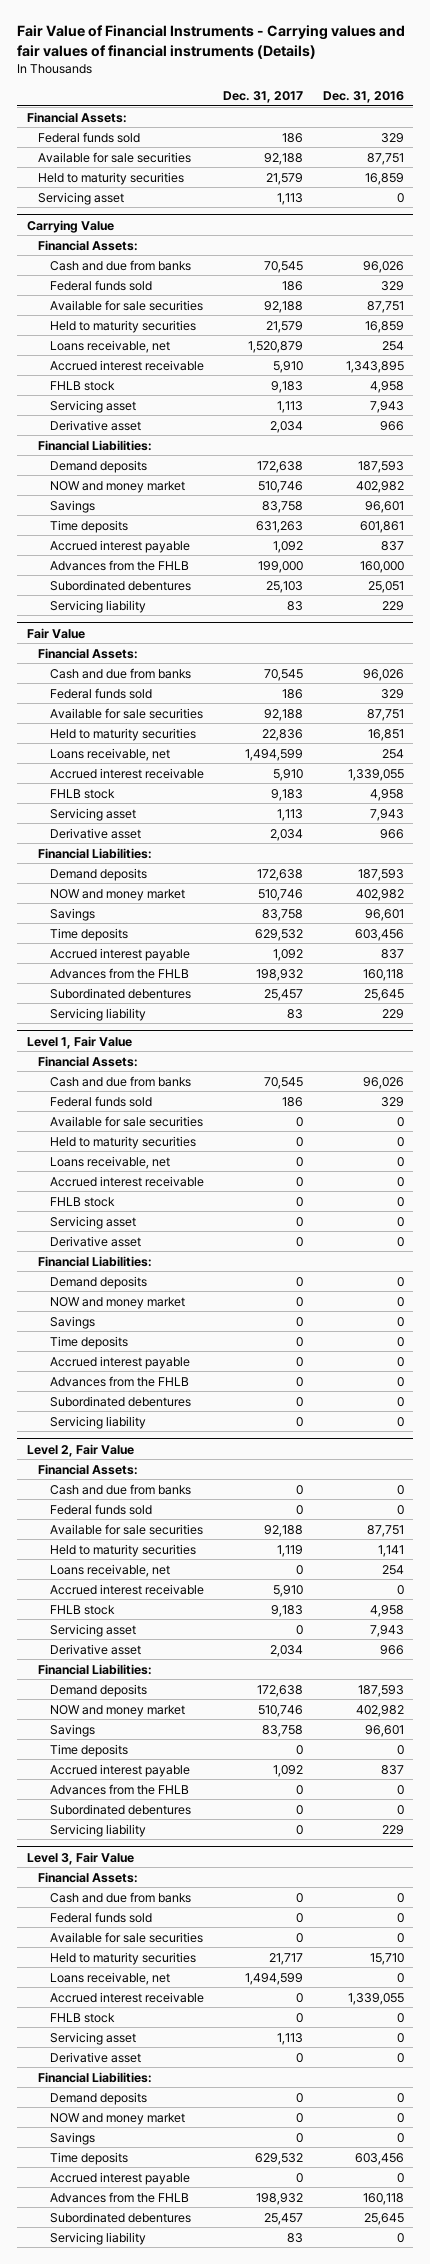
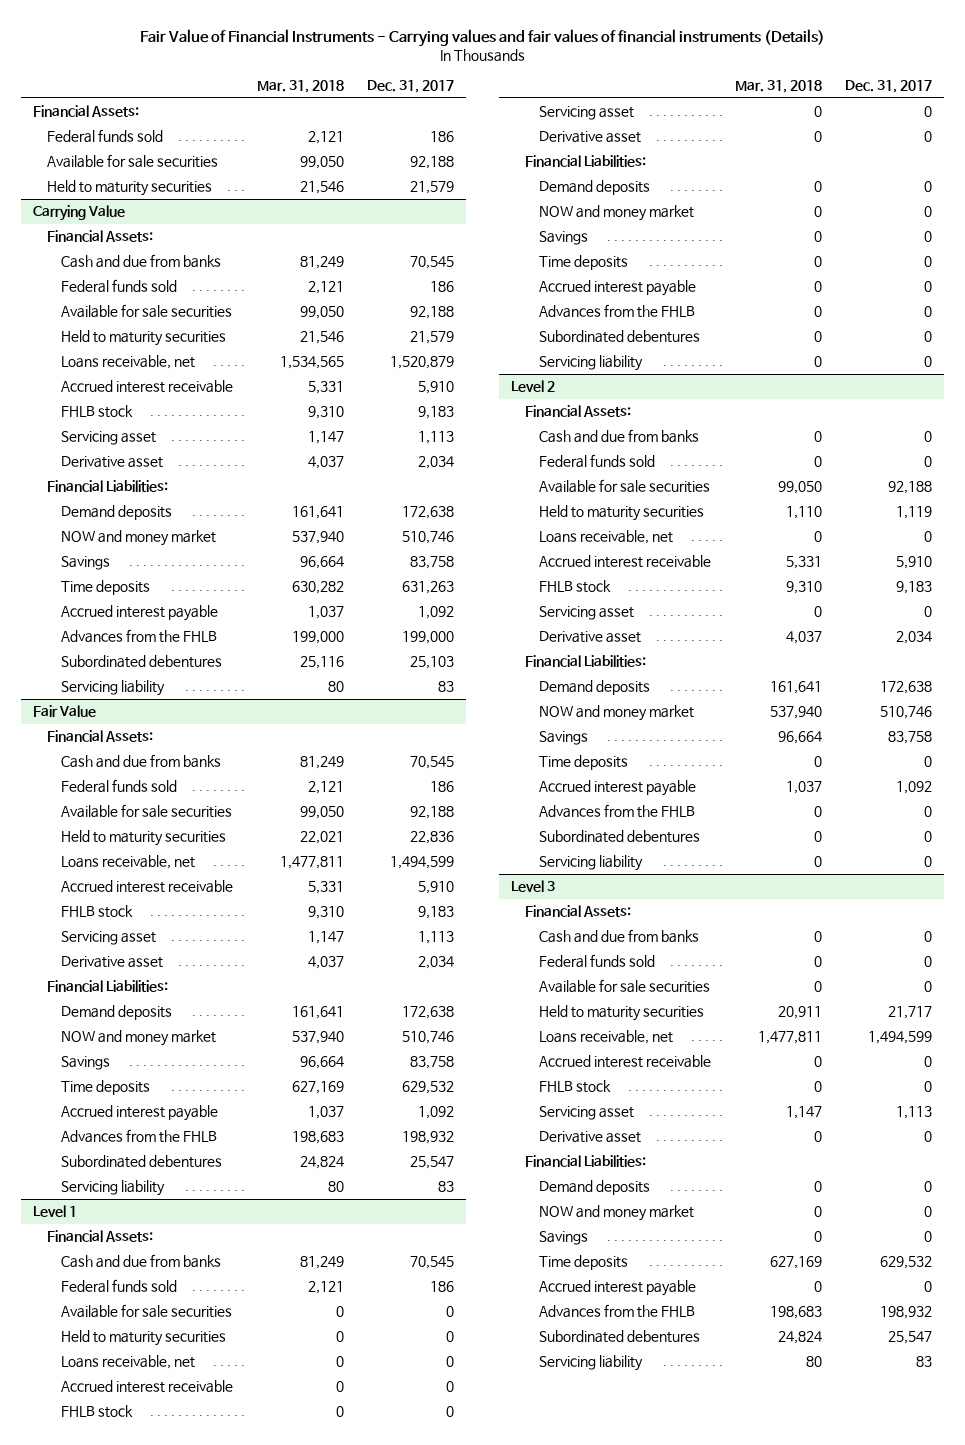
- | Dec. 31, 2017 | Dec. 31, 2016
+ | Mar. 31, 2018 | Dec. 31, 2017
- Servicing asset | 1,113 | 0
@ Fair Value
- Subordinated debentures | 25,457 | 25,645
+ Subordinated debentures | 24,824 | 25,547
- Level 1, Fair Value
+ Level 1
- Level 2, Fair Value
+ Level 2
- Level 3, Fair Value
+ Level 3
- Subordinated debentures | 25,457 | 25,645
+ Subordinated debentures | 24,824 | 25,547

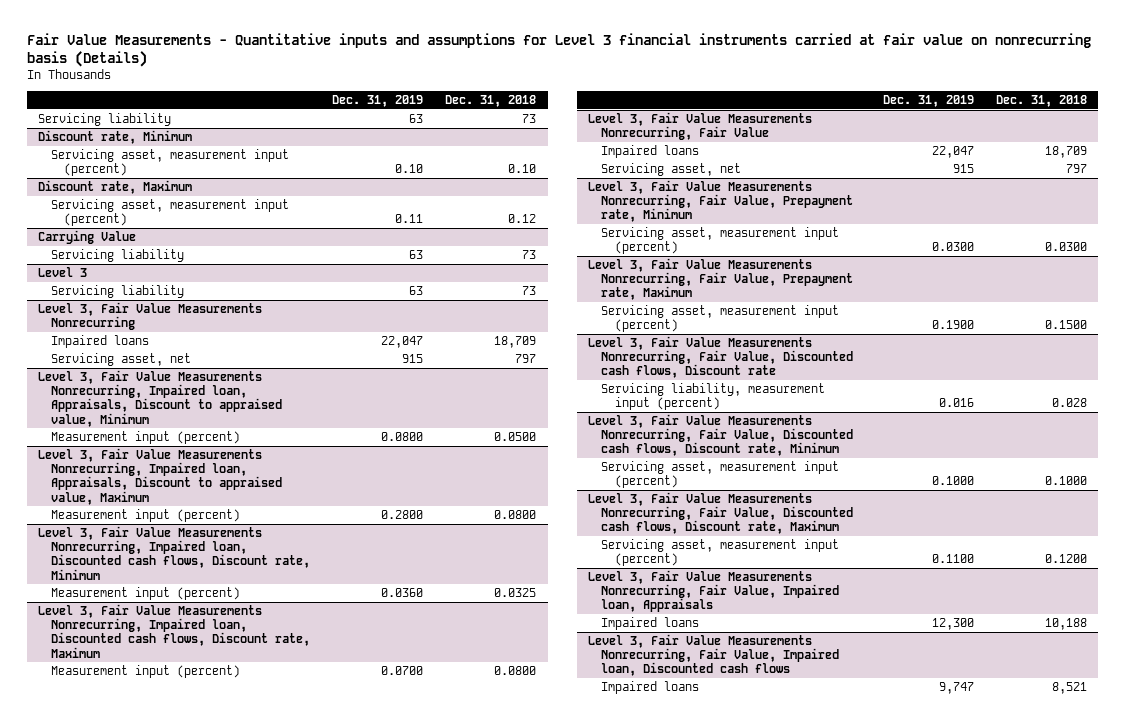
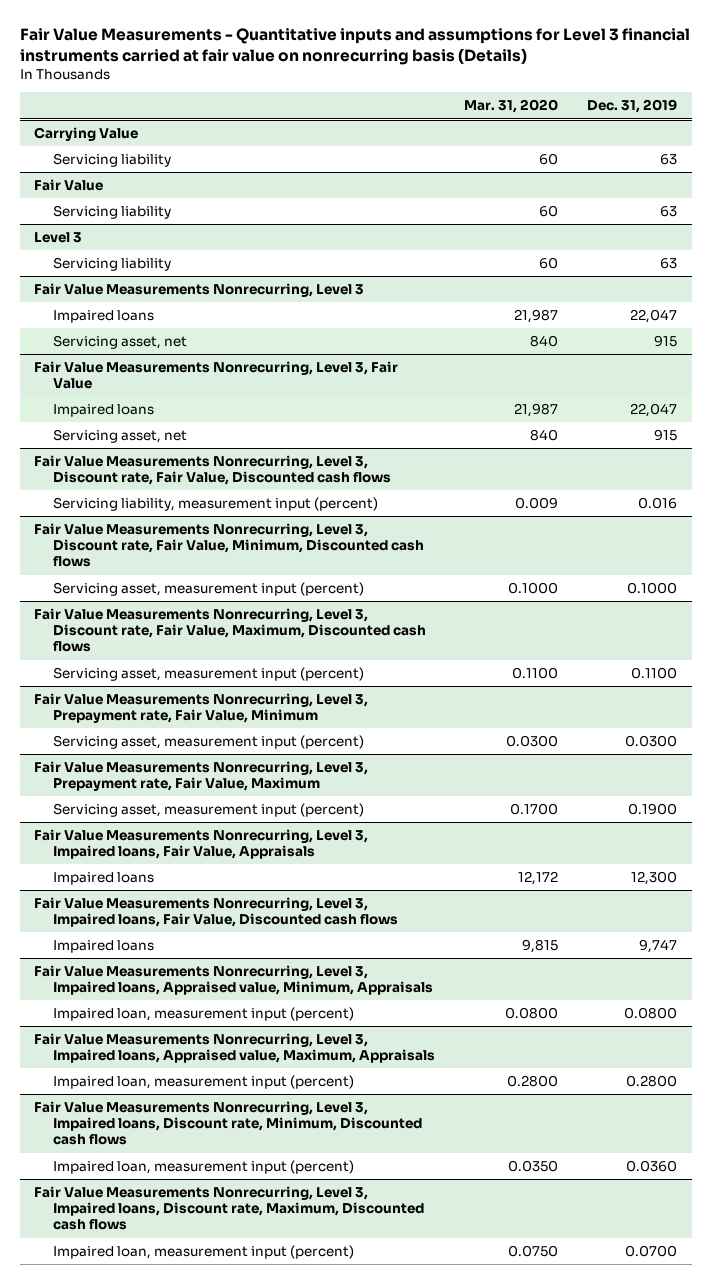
- | Dec. 31, 2019 | Dec. 31, 2018
+ | Mar. 31, 2020 | Dec. 31, 2019
- Servicing liability | 63 | 73
- Discount rate, Minimum
- Servicing asset, measurement input (percent) | 0.10 | 0.10
- Discount rate, Maximum
- Servicing asset, measurement input (percent) | 0.11 | 0.12
+ Fair Value
+ Servicing liability | 60 | 63
- Level 3, Fair Value Measurements Nonrecurring
+ Fair Value Measurements Nonrecurring, Level 3
- Level 3, Fair Value Measurements Nonrecurring, Impaired loan, Appraisals, Discount to appraised value, Minimum
- Measurement input (percent) | 0.0800 | 0.0500
- Level 3, Fair Value Measurements Nonrecurring, Impaired loan, Appraisals, Discount to appraised value, Maximum
- Measurement input (percent) | 0.2800 | 0.0800
- Level 3, Fair Value Measurements Nonrecurring, Impaired loan, Discounted cash flows, Discount rate, Minimum
- Measurement input (percent) | 0.0360 | 0.0325
- Level 3, Fair Value Measurements Nonrecurring, Impaired loan, Discounted cash flows, Discount rate, Maximum
- Measurement input (percent) | 0.0700 | 0.0800
- Level 3, Fair Value Measurements Nonrecurring, Fair Value
+ Fair Value Measurements Nonrecurring, Level 3, Fair Value
- Level 3, Fair Value Measurements Nonrecurring, Fair Value, Prepayment rate, Minimum
- Servicing asset, measurement input (percent) | 0.0300 | 0.0300
- Level 3, Fair Value Measurements Nonrecurring, Fair Value, Prepayment rate, Maximum
- Servicing asset, measurement input (percent) | 0.1900 | 0.1500
- Level 3, Fair Value Measurements Nonrecurring, Fair Value, Discounted cash flows, Discount rate
+ Fair Value Measurements Nonrecurring, Level 3, Discount rate, Fair Value, Discounted cash flows
- Level 3, Fair Value Measurements Nonrecurring, Fair Value, Discounted cash flows, Discount rate, Minimum
+ Fair Value Measurements Nonrecurring, Level 3, Discount rate, Fair Value, Minimum, Discounted cash flows
- Level 3, Fair Value Measurements Nonrecurring, Fair Value, Discounted cash flows, Discount rate, Maximum
+ Fair Value Measurements Nonrecurring, Level 3, Discount rate, Fair Value, Maximum, Discounted cash flows
- Level 3, Fair Value Measurements Nonrecurring, Fair Value, Impaired loan, Appraisals
+ Fair Value Measurements Nonrecurring, Level 3, Prepayment rate, Fair Value, Minimum
+ Servicing asset, measurement input (percent) | 0.0300 | 0.0300
+ Fair Value Measurements Nonrecurring, Level 3, Prepayment rate, Fair Value, Maximum
+ Servicing asset, measurement input (percent) | 0.1700 | 0.1900
+ Fair Value Measurements Nonrecurring, Level 3, Impaired loans, Fair Value, Appraisals
- Level 3, Fair Value Measurements Nonrecurring, Fair Value, Impaired loan, Discounted cash flows
+ Fair Value Measurements Nonrecurring, Level 3, Impaired loans, Fair Value, Discounted cash flows
+ Fair Value Measurements Nonrecurring, Level 3, Impaired loans, Appraised value, Minimum, Appraisals
+ Impaired loan, measurement input (percent) | 0.0800 | 0.0800
+ Fair Value Measurements Nonrecurring, Level 3, Impaired loans, Appraised value, Maximum, Appraisals
+ Impaired loan, measurement input (percent) | 0.2800 | 0.2800
+ Fair Value Measurements Nonrecurring, Level 3, Impaired loans, Discount rate, Minimum, Discounted cash flows
+ Impaired loan, measurement input (percent) | 0.0350 | 0.0360
+ Fair Value Measurements Nonrecurring, Level 3, Impaired loans, Discount rate, Maximum, Discounted cash flows
+ Impaired loan, measurement input (percent) | 0.0750 | 0.0700

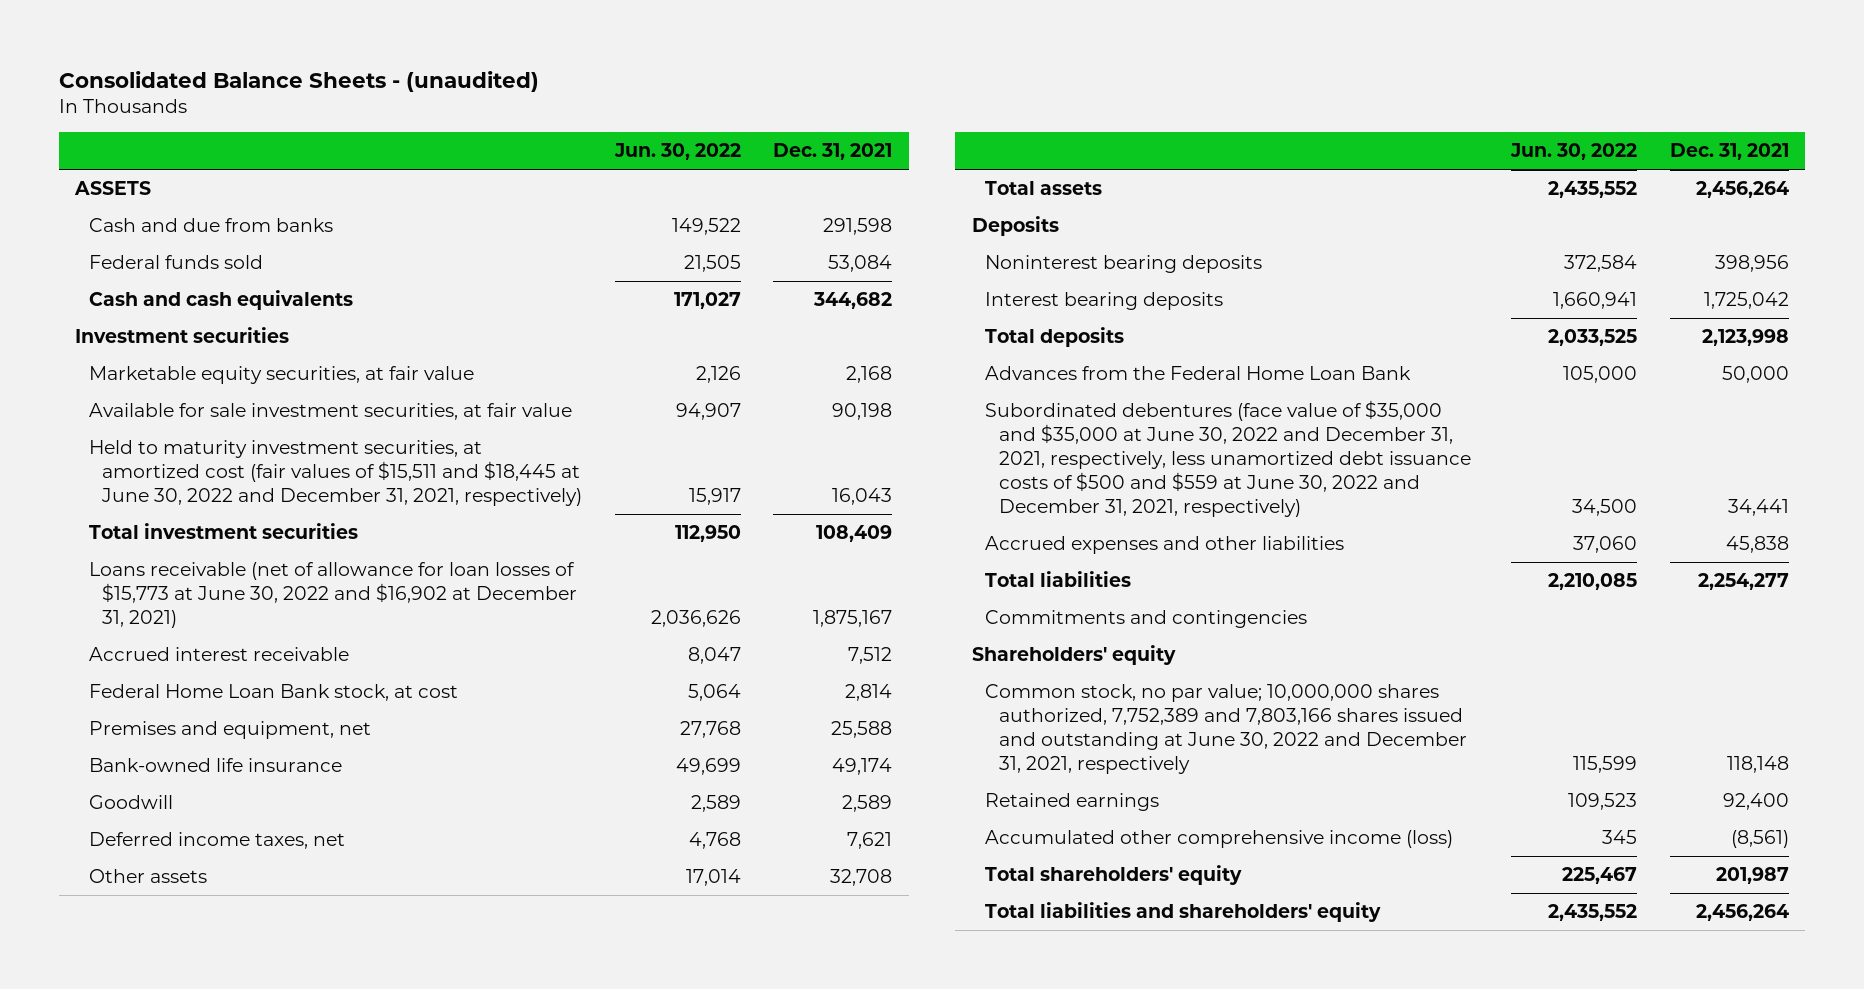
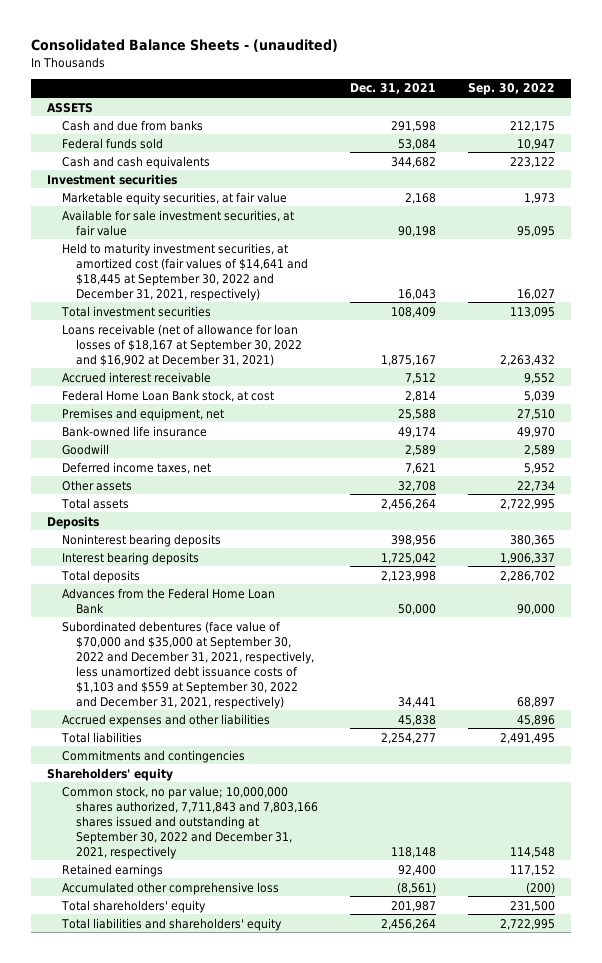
- | Jun. 30, 2022 | Dec. 31, 2021
+ | Dec. 31, 2021 | Sep. 30, 2022
- Held to maturity investment securities, at amortized cost (fair values of $15,511 and $18,445 at June 30, 2022 and December 31, 2021, respectively) | 15,917 | 16,043
+ Held to maturity investment securities, at amortized cost (fair values of $14,641 and $18,445 at September 30, 2022 and December 31, 2021, respectively) | 16,043 | 16,027
- Loans receivable (net of allowance for loan losses of $15,773 at June 30, 2022 and $16,902 at December 31, 2021) | 2,036,626 | 1,875,167
+ Loans receivable (net of allowance for loan losses of $18,167 at September 30, 2022 and $16,902 at December 31, 2021) | 1,875,167 | 2,263,432
- Subordinated debentures (face value of $35,000 and $35,000 at June 30, 2022 and December 31, 2021, respectively, less unamortized debt issuance costs of $500 and $559 at June 30, 2022 and December 31, 2021, respectively) | 34,500 | 34,441
+ Subordinated debentures (face value of $70,000 and $35,000 at September 30, 2022 and December 31, 2021, respectively, less unamortized debt issuance costs of $1,103 and $559 at September 30, 2022 and December 31, 2021, respectively) | 34,441 | 68,897
- Common stock, no par value; 10,000,000 shares authorized, 7,752,389 and 7,803,166 shares issued and outstanding at June 30, 2022 and December 31, 2021, respectively | 115,599 | 118,148
+ Common stock, no par value; 10,000,000 shares authorized, 7,711,843 and 7,803,166 shares issued and outstanding at September 30, 2022 and December 31, 2021, respectively | 118,148 | 114,548
- Accumulated other comprehensive income (loss) | 345 | (8,561)
+ Accumulated other comprehensive loss | (8,561) | (200)

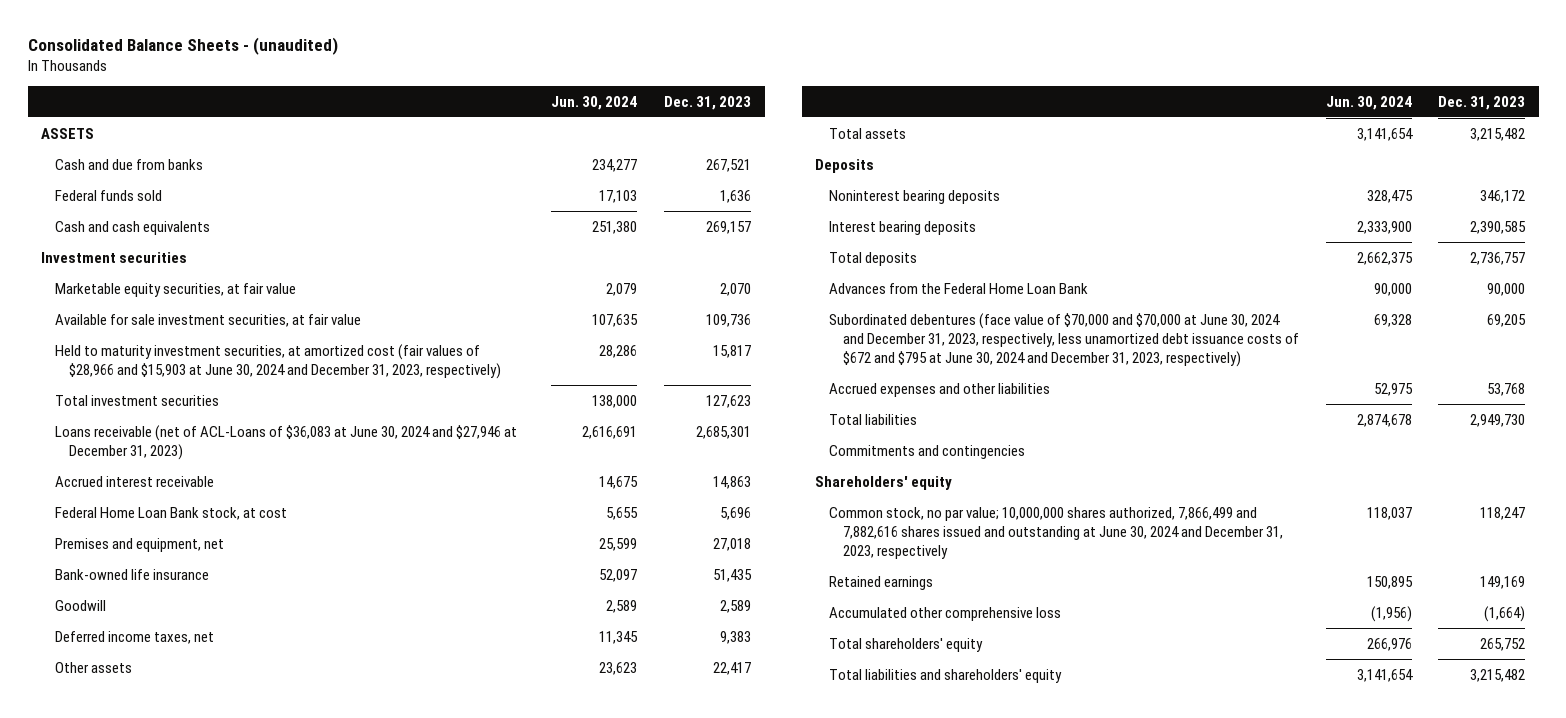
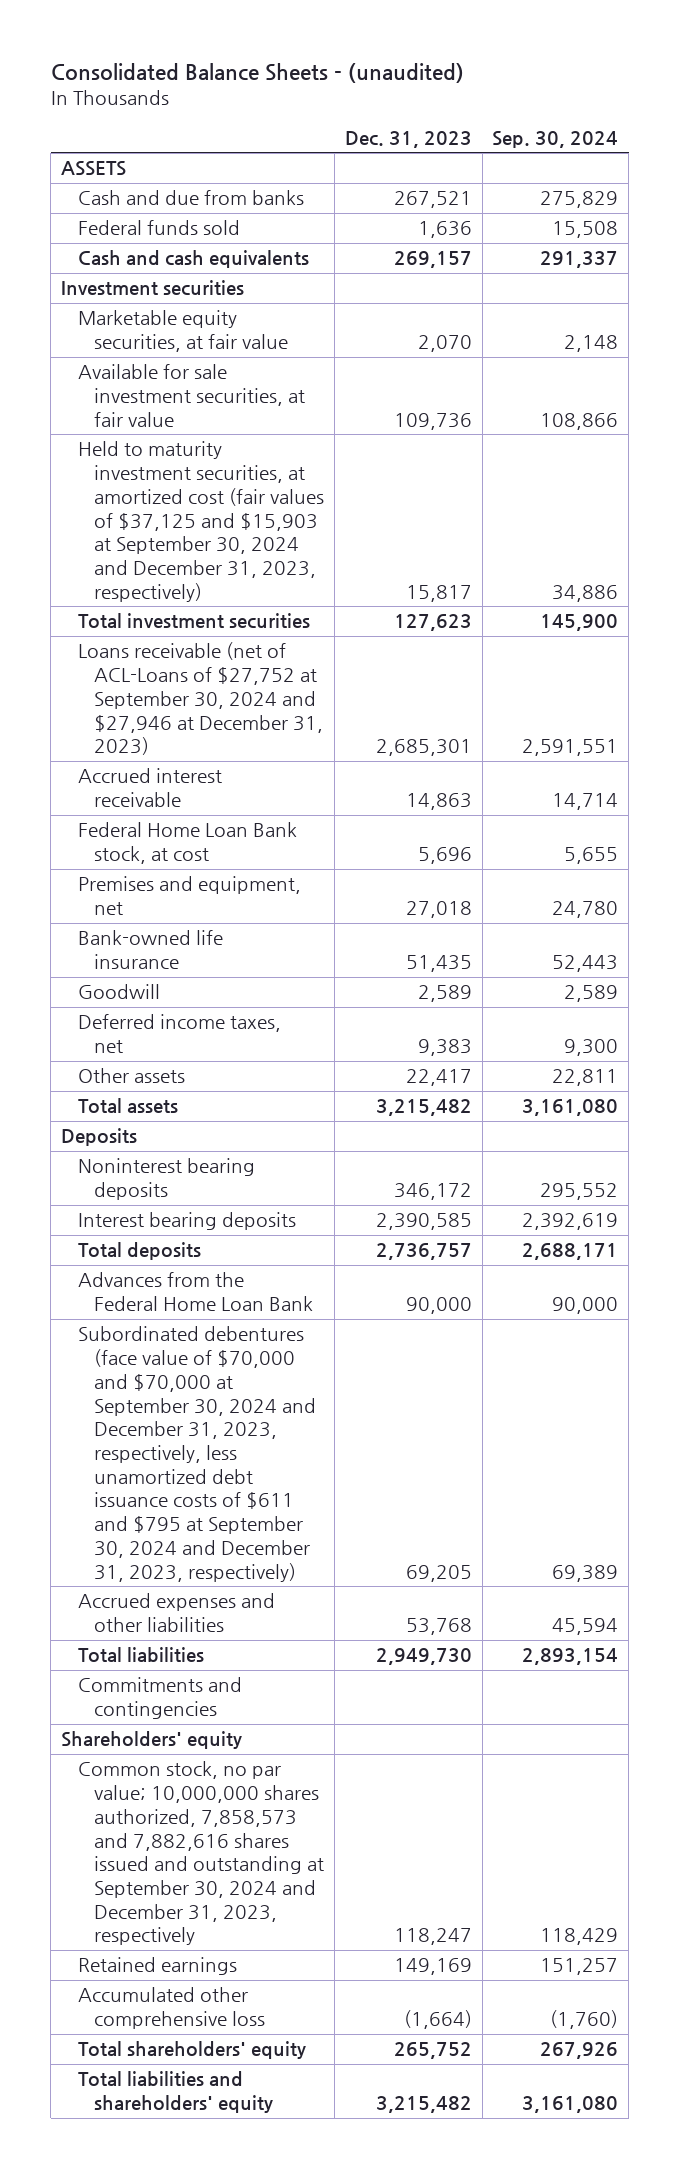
- | Jun. 30, 2024 | Dec. 31, 2023
+ | Dec. 31, 2023 | Sep. 30, 2024
- Held to maturity investment securities, at amortized cost (fair values of $28,966 and $15,903 at June 30, 2024 and December 31, 2023, respectively) | 28,286 | 15,817
+ Held to maturity investment securities, at amortized cost (fair values of $37,125 and $15,903 at September 30, 2024 and December 31, 2023, respectively) | 15,817 | 34,886
- Loans receivable (net of ACL-Loans of $36,083 at June 30, 2024 and $27,946 at December 31, 2023) | 2,616,691 | 2,685,301
+ Loans receivable (net of ACL-Loans of $27,752 at September 30, 2024 and $27,946 at December 31, 2023) | 2,685,301 | 2,591,551
- Subordinated debentures (face value of $70,000 and $70,000 at June 30, 2024 and December 31, 2023, respectively, less unamortized debt issuance costs of $672 and $795 at June 30, 2024 and December 31, 2023, respectively) | 69,328 | 69,205
+ Subordinated debentures (face value of $70,000 and $70,000 at September 30, 2024 and December 31, 2023, respectively, less unamortized debt issuance costs of $611 and $795 at September 30, 2024 and December 31, 2023, respectively) | 69,205 | 69,389
- Common stock, no par value; 10,000,000 shares authorized, 7,866,499 and 7,882,616 shares issued and outstanding at June 30, 2024 and December 31, 2023, respectively | 118,037 | 118,247
+ Common stock, no par value; 10,000,000 shares authorized, 7,858,573 and 7,882,616 shares issued and outstanding at September 30, 2024 and December 31, 2023, respectively | 118,247 | 118,429

